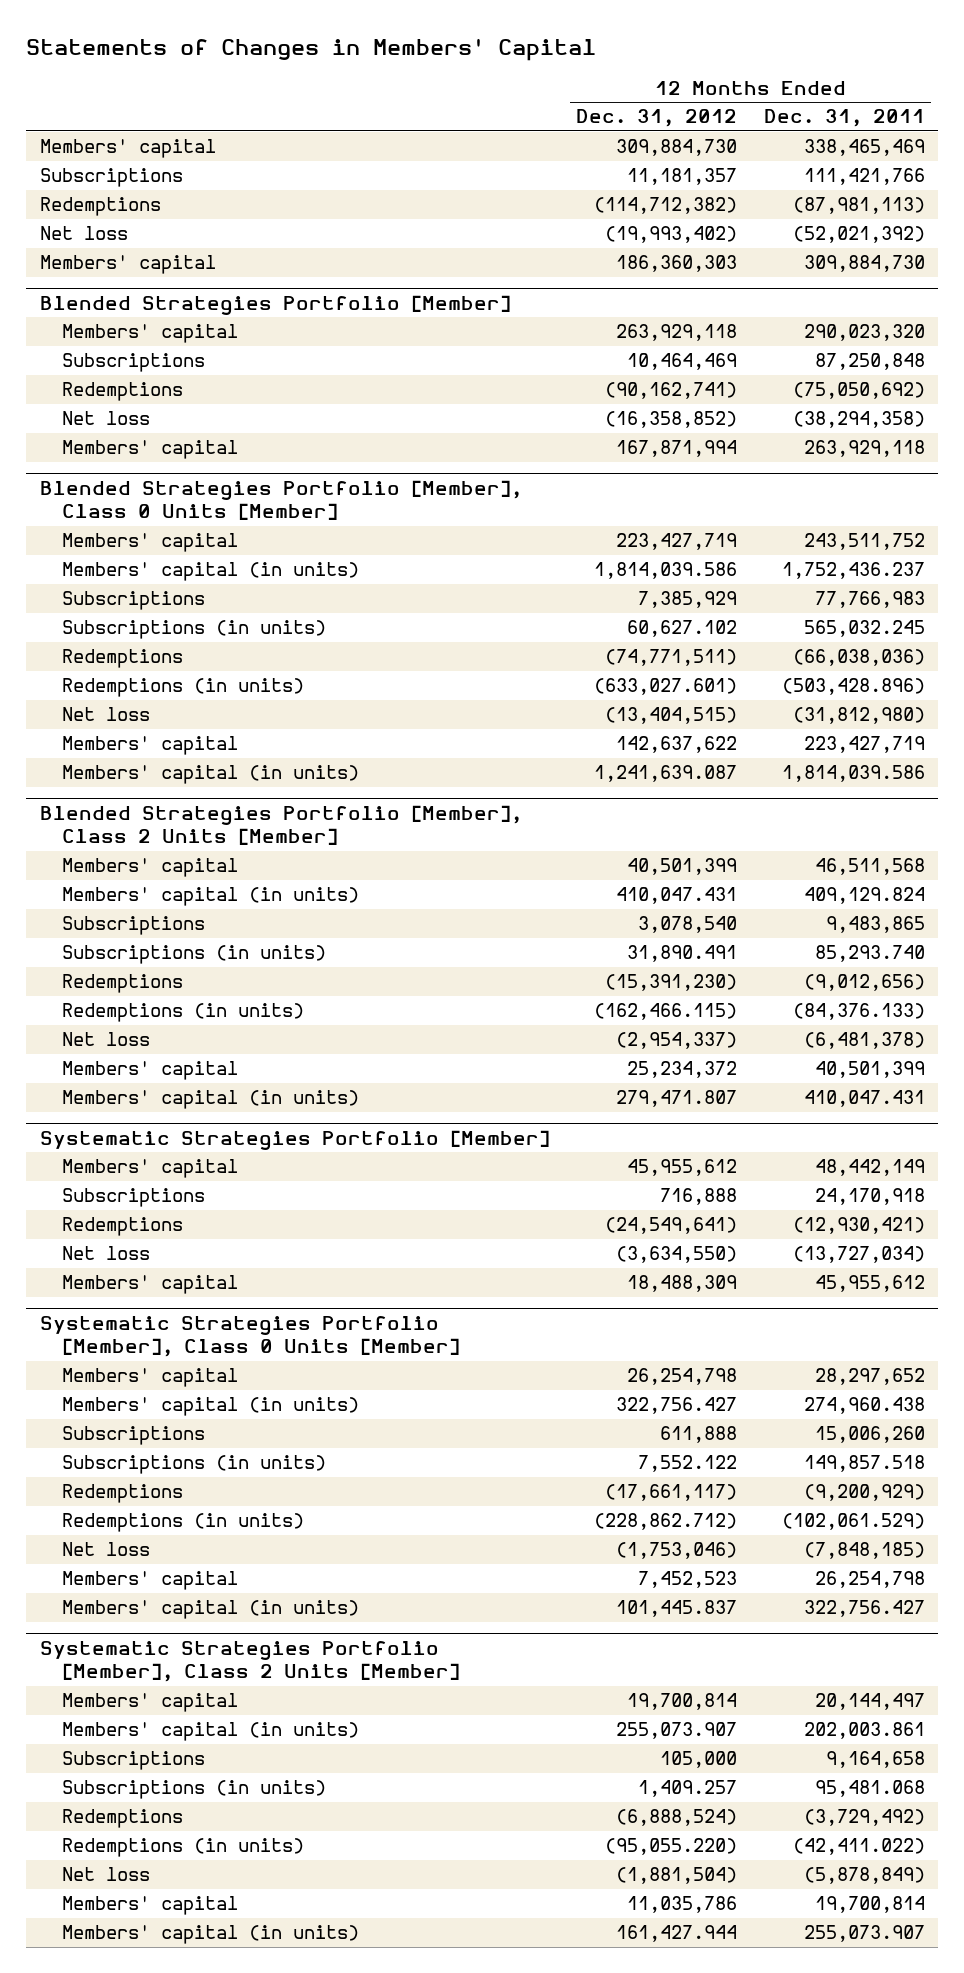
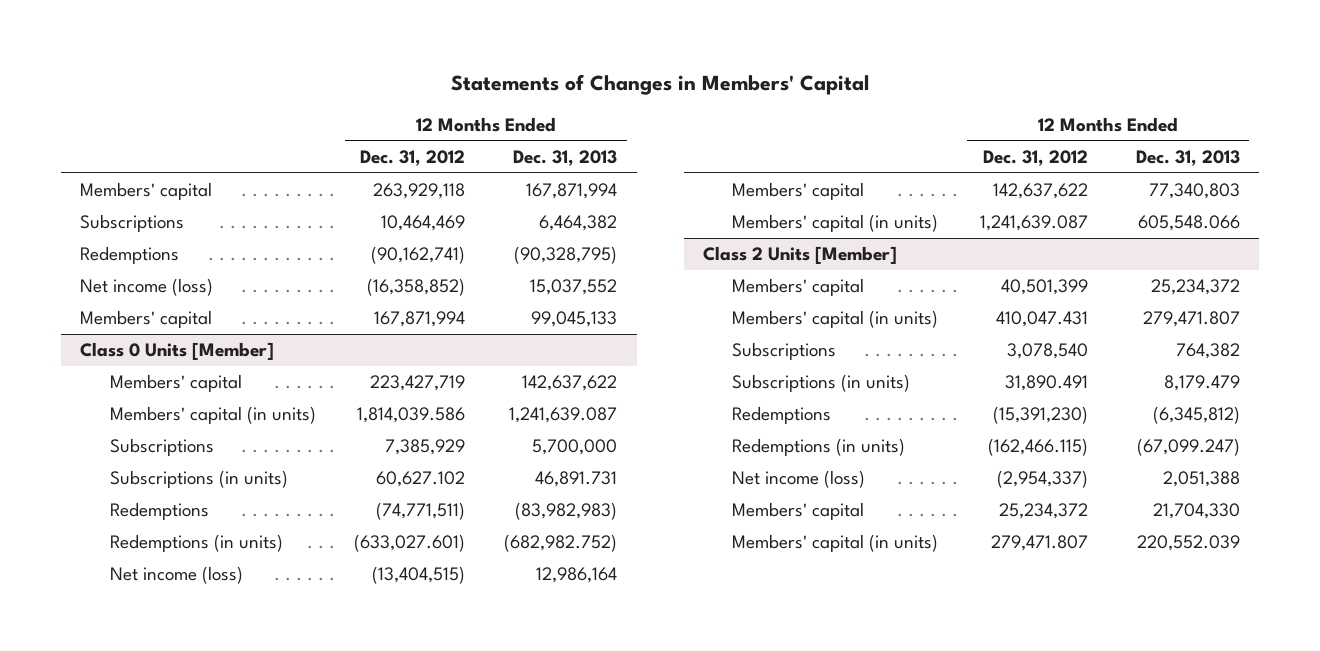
- | 12 Months Ended Dec. 31, 2012 | 12 Months Ended Dec. 31, 2011
+ | 12 Months Ended Dec. 31, 2012 | 12 Months Ended Dec. 31, 2013
- Members' capital | 309,884,730 | 338,465,469
- Subscriptions | 11,181,357 | 111,421,766
- Redemptions | (114,712,382) | (87,981,113)
- Net loss | (19,993,402) | (52,021,392)
- Members' capital | 186,360,303 | 309,884,730
- Blended Strategies Portfolio [Member]
- Net loss | (16,358,852) | (38,294,358)
+ Net income (loss) | (16,358,852) | 15,037,552
- Blended Strategies Portfolio [Member], Class 0 Units [Member]
+ Class 0 Units [Member]
- Net loss | (13,404,515) | (31,812,980)
+ Net income (loss) | (13,404,515) | 12,986,164
- Blended Strategies Portfolio [Member], Class 2 Units [Member]
+ Class 2 Units [Member]
- Net loss | (2,954,337) | (6,481,378)
+ Net income (loss) | (2,954,337) | 2,051,388
- Systematic Strategies Portfolio [Member]
- Members' capital | 45,955,612 | 48,442,149
- Subscriptions | 716,888 | 24,170,918
- Redemptions | (24,549,641) | (12,930,421)
- Net loss | (3,634,550) | (13,727,034)
- Members' capital | 18,488,309 | 45,955,612
- Systematic Strategies Portfolio [Member], Class 0 Units [Member]
- Members' capital | 26,254,798 | 28,297,652
- Members' capital (in units) | 322,756.427 | 274,960.438
- Subscriptions | 611,888 | 15,006,260
- Subscriptions (in units) | 7,552.122 | 149,857.518
- Redemptions | (17,661,117) | (9,200,929)
- Redemptions (in units) | (228,862.712) | (102,061.529)
- Net loss | (1,753,046) | (7,848,185)
- Members' capital | 7,452,523 | 26,254,798
- Members' capital (in units) | 101,445.837 | 322,756.427
- Systematic Strategies Portfolio [Member], Class 2 Units [Member]
- Members' capital | 19,700,814 | 20,144,497
- Members' capital (in units) | 255,073.907 | 202,003.861
- Subscriptions | 105,000 | 9,164,658
- Subscriptions (in units) | 1,409.257 | 95,481.068
- Redemptions | (6,888,524) | (3,729,492)
- Redemptions (in units) | (95,055.220) | (42,411.022)
- Net loss | (1,881,504) | (5,878,849)
- Members' capital | 11,035,786 | 19,700,814
- Members' capital (in units) | 161,427.944 | 255,073.907

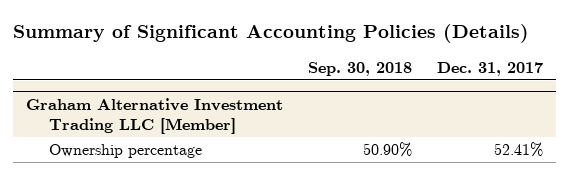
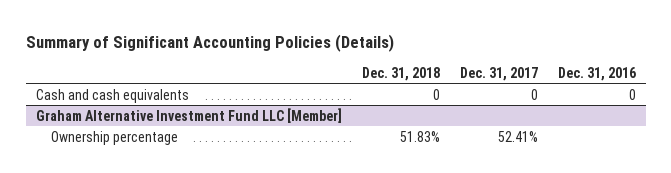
- | Sep. 30, 2018 | Dec. 31, 2017
+ | Dec. 31, 2018 | Dec. 31, 2017 | Dec. 31, 2016
- Graham Alternative Investment Trading LLC [Member]
+ Cash and cash equivalents | 0 | 0 | 0
+ Graham Alternative Investment Fund LLC [Member]

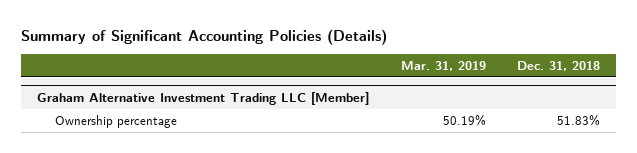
- | Dec. 31, 2018 | Dec. 31, 2017 | Dec. 31, 2016
+ | Mar. 31, 2019 | Dec. 31, 2018
- Cash and cash equivalents | 0 | 0 | 0
- Graham Alternative Investment Fund LLC [Member]
+ Graham Alternative Investment Trading LLC [Member]

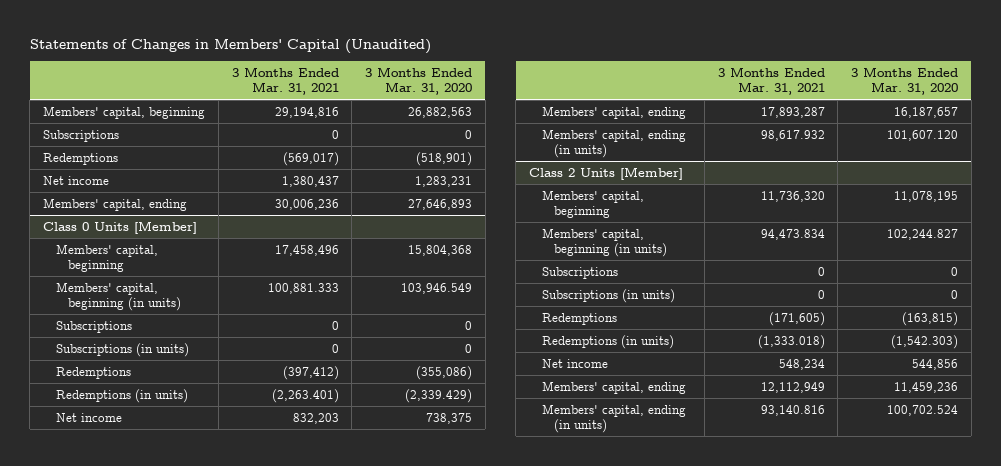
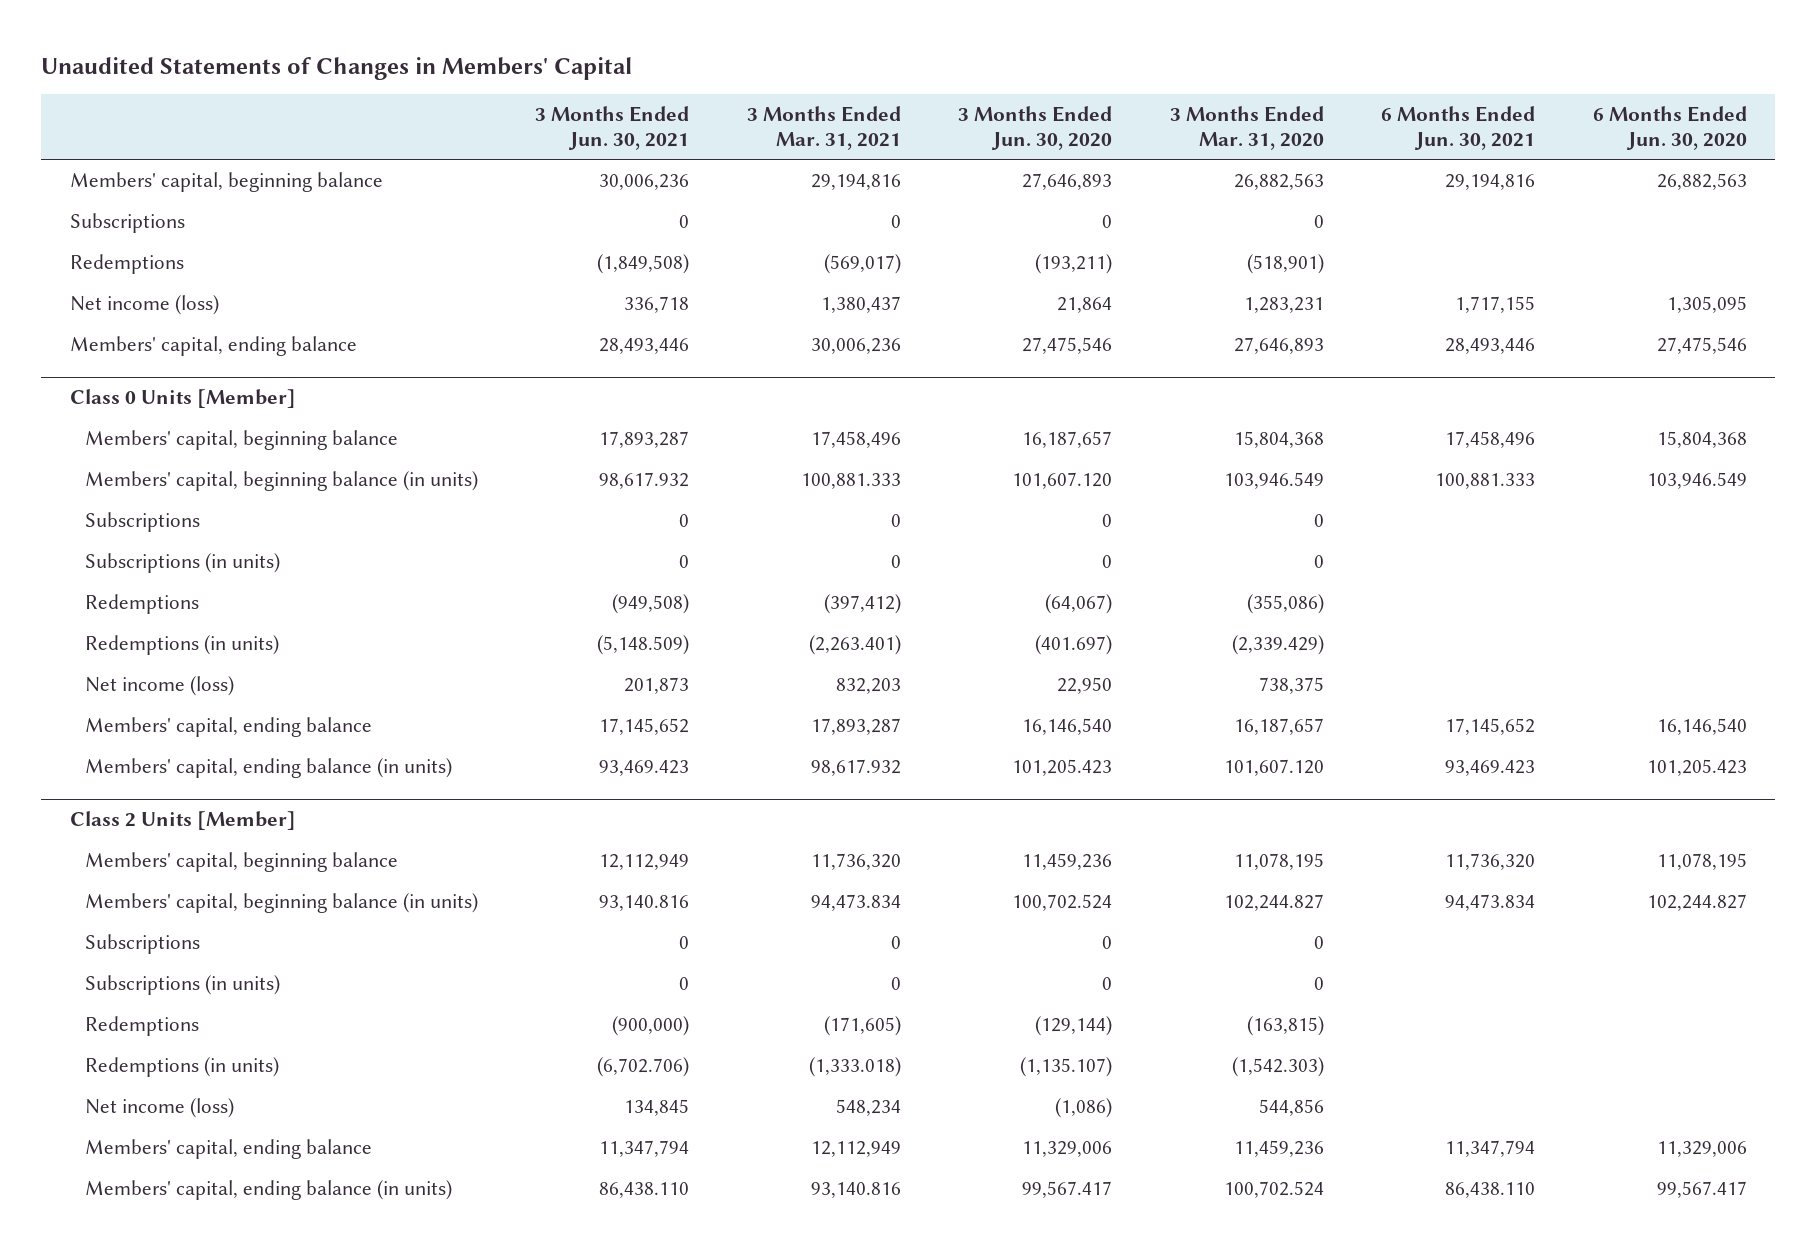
- Statements of Changes in Members' Capital (Unaudited)
+ Unaudited Statements of Changes in Members' Capital
- | 3 Months Ended Mar. 31, 2021 | 3 Months Ended Mar. 31, 2020
+ | 3 Months Ended Jun. 30, 2021 | 3 Months Ended Mar. 31, 2021 | 3 Months Ended Jun. 30, 2020 | 3 Months Ended Mar. 31, 2020 | 6 Months Ended Jun. 30, 2021 | 6 Months Ended Jun. 30, 2020
- Members' capital, beginning | 29,194,816 | 26,882,563
+ Members' capital, beginning balance | 30,006,236 | 29,194,816 | 27,646,893 | 26,882,563 | 29,194,816 | 26,882,563
- Net income | 1,380,437 | 1,283,231
- Members' capital, ending | 30,006,236 | 27,646,893
+ Net income (loss) | 336,718 | 1,380,437 | 21,864 | 1,283,231 | 1,717,155 | 1,305,095
+ Members' capital, ending balance | 28,493,446 | 30,006,236 | 27,475,546 | 27,646,893 | 28,493,446 | 27,475,546
@ Class 0 Units [Member]
- Members' capital, beginning | 17,458,496 | 15,804,368
- Members' capital, beginning (in units) | 100,881.333 | 103,946.549
+ Members' capital, beginning balance | 17,893,287 | 17,458,496 | 16,187,657 | 15,804,368 | 17,458,496 | 15,804,368
+ Members' capital, beginning balance (in units) | 98,617.932 | 100,881.333 | 101,607.120 | 103,946.549 | 100,881.333 | 103,946.549
- Net income | 832,203 | 738,375
- Members' capital, ending | 17,893,287 | 16,187,657
- Members' capital, ending (in units) | 98,617.932 | 101,607.120
+ Net income (loss) | 201,873 | 832,203 | 22,950 | 738,375 | |
+ Members' capital, ending balance | 17,145,652 | 17,893,287 | 16,146,540 | 16,187,657 | 17,145,652 | 16,146,540
+ Members' capital, ending balance (in units) | 93,469.423 | 98,617.932 | 101,205.423 | 101,607.120 | 93,469.423 | 101,205.423
@ Class 2 Units [Member]
- Members' capital, beginning | 11,736,320 | 11,078,195
- Members' capital, beginning (in units) | 94,473.834 | 102,244.827
+ Members' capital, beginning balance | 12,112,949 | 11,736,320 | 11,459,236 | 11,078,195 | 11,736,320 | 11,078,195
+ Members' capital, beginning balance (in units) | 93,140.816 | 94,473.834 | 100,702.524 | 102,244.827 | 94,473.834 | 102,244.827
- Net income | 548,234 | 544,856
- Members' capital, ending | 12,112,949 | 11,459,236
- Members' capital, ending (in units) | 93,140.816 | 100,702.524
+ Net income (loss) | 134,845 | 548,234 | (1,086) | 544,856 | |
+ Members' capital, ending balance | 11,347,794 | 12,112,949 | 11,329,006 | 11,459,236 | 11,347,794 | 11,329,006
+ Members' capital, ending balance (in units) | 86,438.110 | 93,140.816 | 99,567.417 | 100,702.524 | 86,438.110 | 99,567.417

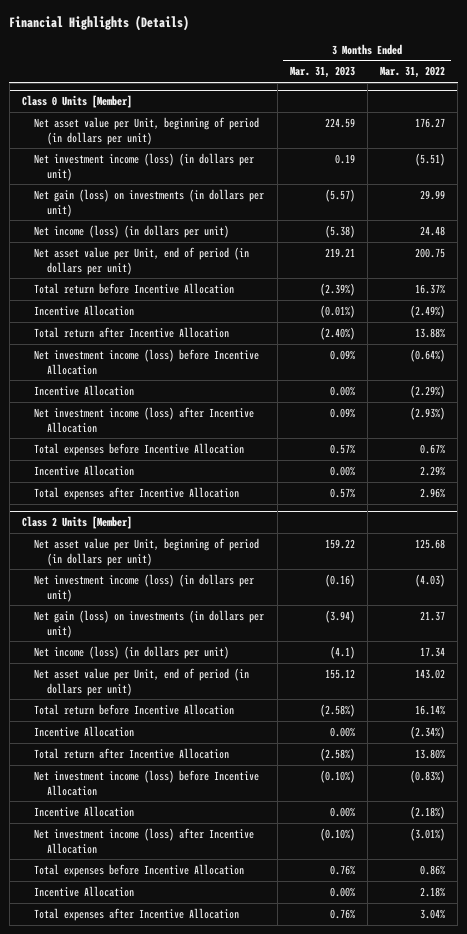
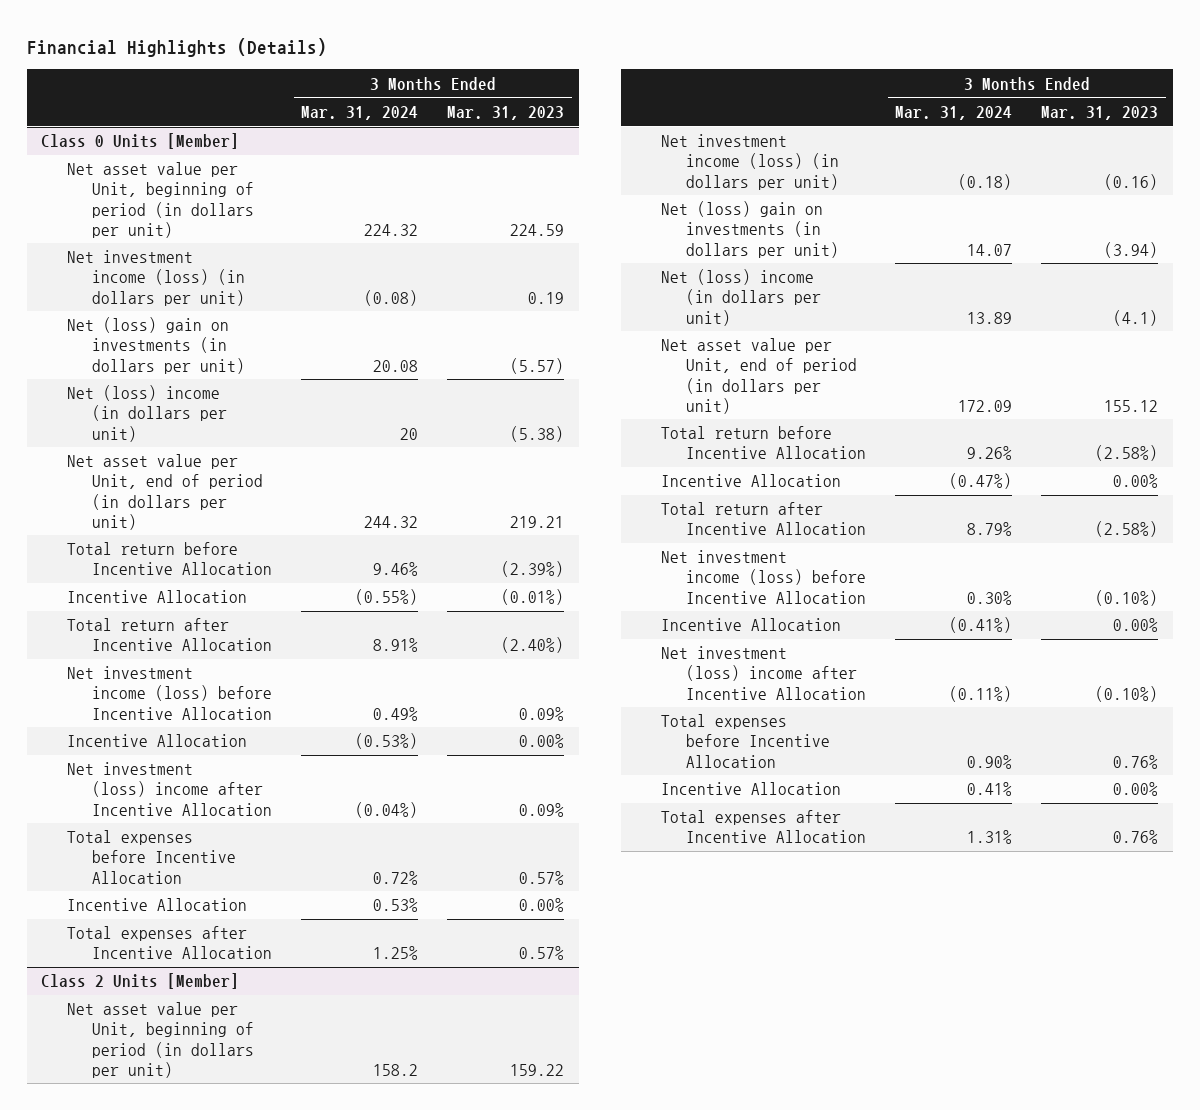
- | 3 Months Ended Mar. 31, 2023 | 3 Months Ended Mar. 31, 2022
+ | 3 Months Ended Mar. 31, 2024 | 3 Months Ended Mar. 31, 2023
@ Class 0 Units [Member]
- Net gain (loss) on investments (in dollars per unit) | (5.57) | 29.99
- Net income (loss) (in dollars per unit) | (5.38) | 24.48
+ Net (loss) gain on investments (in dollars per unit) | 20.08 | (5.57)
+ Net (loss) income (in dollars per unit) | 20 | (5.38)
- Net investment income (loss) after Incentive Allocation | 0.09% | (2.93%)
+ Net investment (loss) income after Incentive Allocation | (0.04%) | 0.09%
@ Class 2 Units [Member]
- Net gain (loss) on investments (in dollars per unit) | (3.94) | 21.37
- Net income (loss) (in dollars per unit) | (4.1) | 17.34
+ Net (loss) gain on investments (in dollars per unit) | 14.07 | (3.94)
+ Net (loss) income (in dollars per unit) | 13.89 | (4.1)
- Net investment income (loss) after Incentive Allocation | (0.10%) | (3.01%)
+ Net investment (loss) income after Incentive Allocation | (0.11%) | (0.10%)

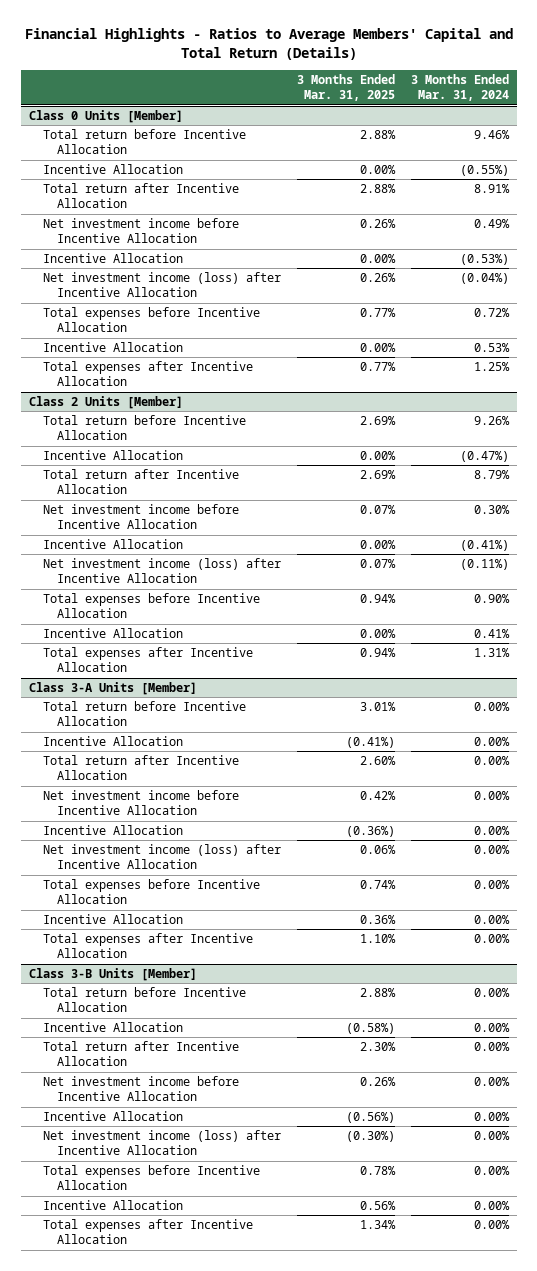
- Financial Highlights (Details)
+ Financial Highlights - Ratios to Average Members' Capital and Total Return (Details)
- | 3 Months Ended Mar. 31, 2024 | 3 Months Ended Mar. 31, 2023
+ | 3 Months Ended Mar. 31, 2025 | 3 Months Ended Mar. 31, 2024
@ Class 0 Units [Member]
- Net asset value per Unit, beginning of period (in dollars per unit) | 224.32 | 224.59
- Net investment income (loss) (in dollars per unit) | (0.08) | 0.19
- Net (loss) gain on investments (in dollars per unit) | 20.08 | (5.57)
- Net (loss) income (in dollars per unit) | 20 | (5.38)
- Net asset value per Unit, end of period (in dollars per unit) | 244.32 | 219.21
- Net investment income (loss) before Incentive Allocation | 0.49% | 0.09%
+ Net investment income before Incentive Allocation | 0.26% | 0.49%
- Net investment (loss) income after Incentive Allocation | (0.04%) | 0.09%
+ Net investment income (loss) after Incentive Allocation | 0.26% | (0.04%)
@ Class 2 Units [Member]
- Net asset value per Unit, beginning of period (in dollars per unit) | 158.2 | 159.22
- Net investment income (loss) (in dollars per unit) | (0.18) | (0.16)
- Net (loss) gain on investments (in dollars per unit) | 14.07 | (3.94)
- Net (loss) income (in dollars per unit) | 13.89 | (4.1)
- Net asset value per Unit, end of period (in dollars per unit) | 172.09 | 155.12
- Net investment income (loss) before Incentive Allocation | 0.30% | (0.10%)
+ Net investment income before Incentive Allocation | 0.07% | 0.30%
- Net investment (loss) income after Incentive Allocation | (0.11%) | (0.10%)
+ Net investment income (loss) after Incentive Allocation | 0.07% | (0.11%)
+ Class 3-A Units [Member]
+ Total return before Incentive Allocation | 3.01% | 0.00%
+ Incentive Allocation | (0.41%) | 0.00%
+ Total return after Incentive Allocation | 2.60% | 0.00%
+ Net investment income before Incentive Allocation | 0.42% | 0.00%
+ Incentive Allocation | (0.36%) | 0.00%
+ Net investment income (loss) after Incentive Allocation | 0.06% | 0.00%
+ Total expenses before Incentive Allocation | 0.74% | 0.00%
+ Incentive Allocation | 0.36% | 0.00%
+ Total expenses after Incentive Allocation | 1.10% | 0.00%
+ Class 3-B Units [Member]
+ Total return before Incentive Allocation | 2.88% | 0.00%
+ Incentive Allocation | (0.58%) | 0.00%
+ Total return after Incentive Allocation | 2.30% | 0.00%
+ Net investment income before Incentive Allocation | 0.26% | 0.00%
+ Incentive Allocation | (0.56%) | 0.00%
+ Net investment income (loss) after Incentive Allocation | (0.30%) | 0.00%
+ Total expenses before Incentive Allocation | 0.78% | 0.00%
+ Incentive Allocation | 0.56% | 0.00%
+ Total expenses after Incentive Allocation | 1.34% | 0.00%

